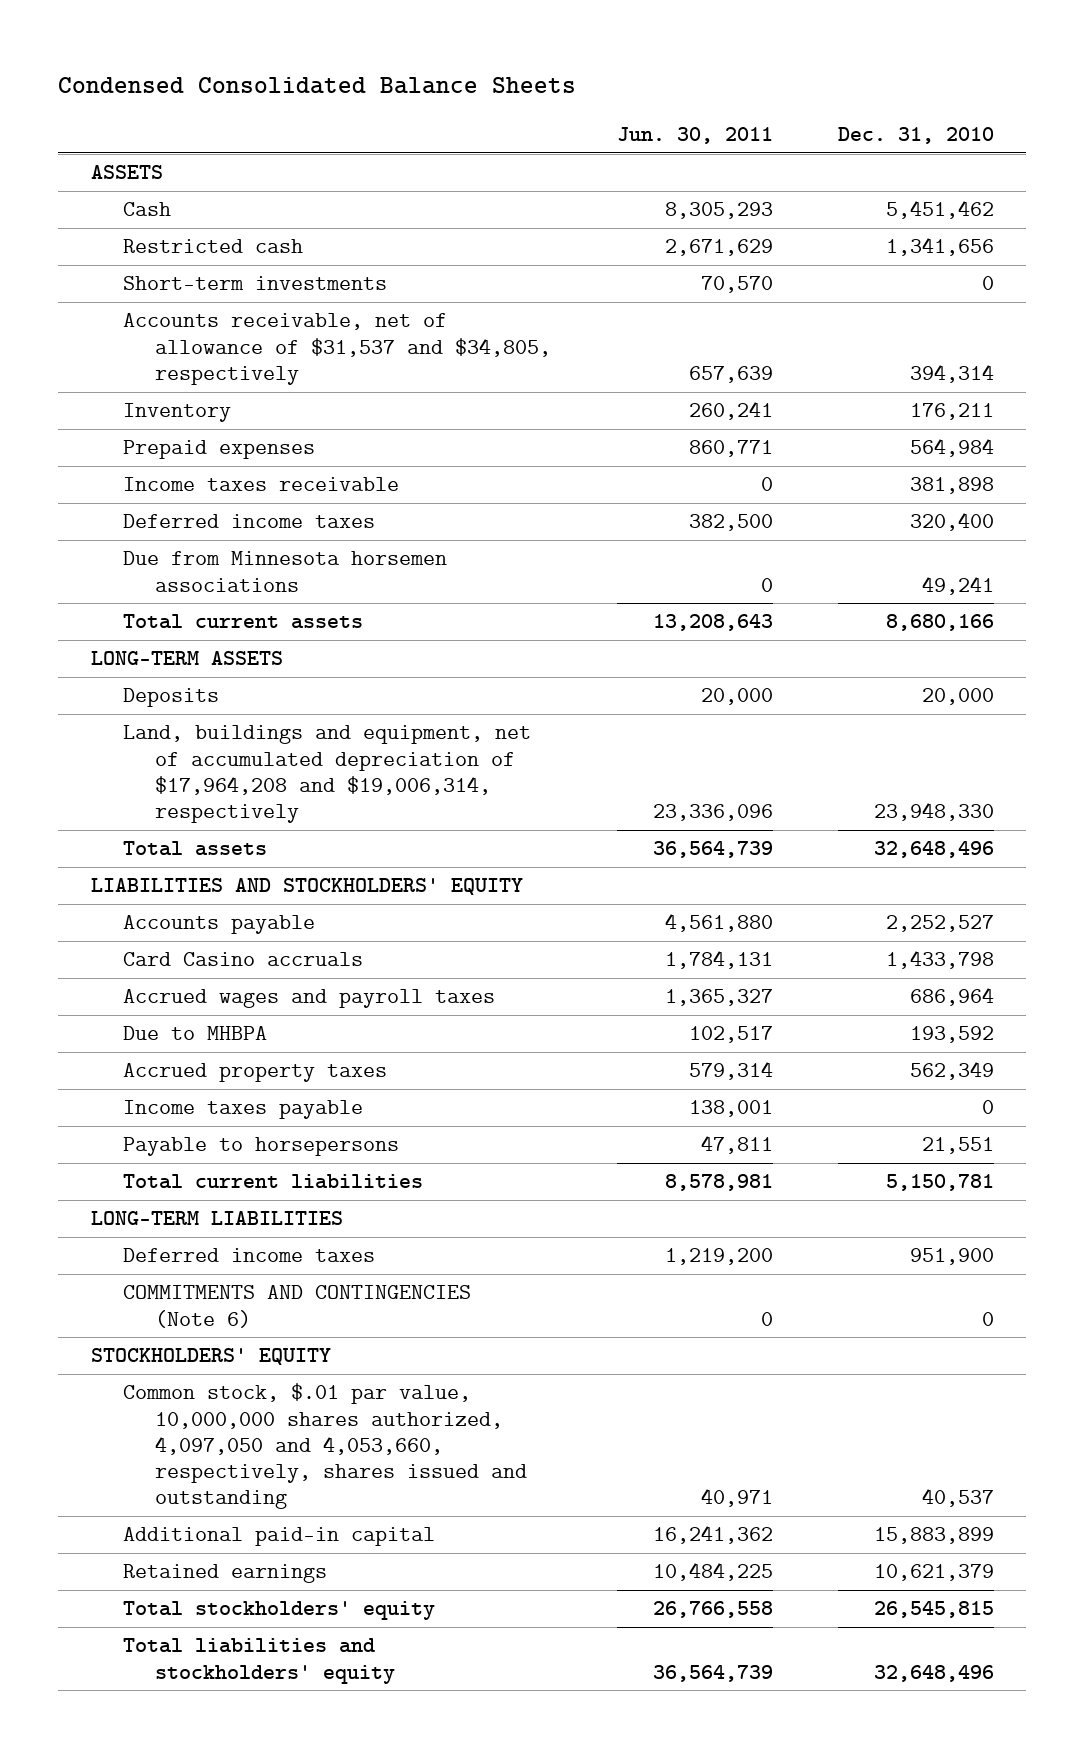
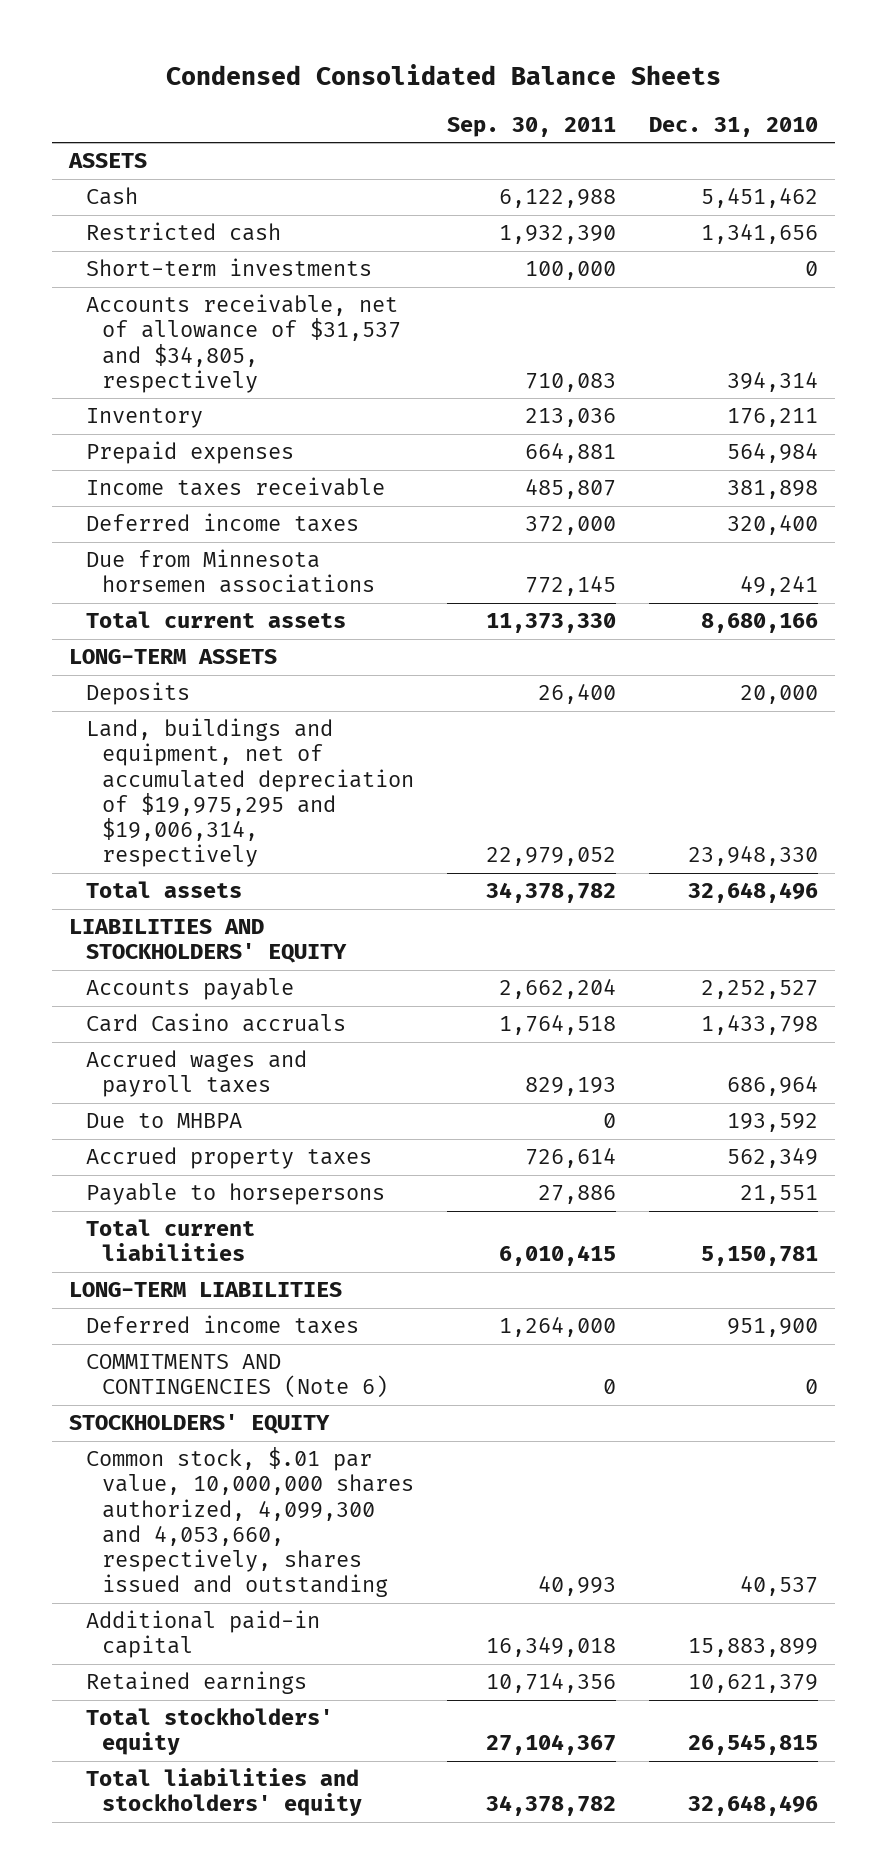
- | Jun. 30, 2011 | Dec. 31, 2010
+ | Sep. 30, 2011 | Dec. 31, 2010
- Land, buildings and equipment, net of accumulated depreciation of $17,964,208 and $19,006,314, respectively | 23,336,096 | 23,948,330
+ Land, buildings and equipment, net of accumulated depreciation of $19,975,295 and $19,006,314, respectively | 22,979,052 | 23,948,330
- Income taxes payable | 138,001 | 0
- Common stock, $.01 par value, 10,000,000 shares authorized, 4,097,050 and 4,053,660, respectively, shares issued and outstanding | 40,971 | 40,537
+ Common stock, $.01 par value, 10,000,000 shares authorized, 4,099,300 and 4,053,660, respectively, shares issued and outstanding | 40,993 | 40,537

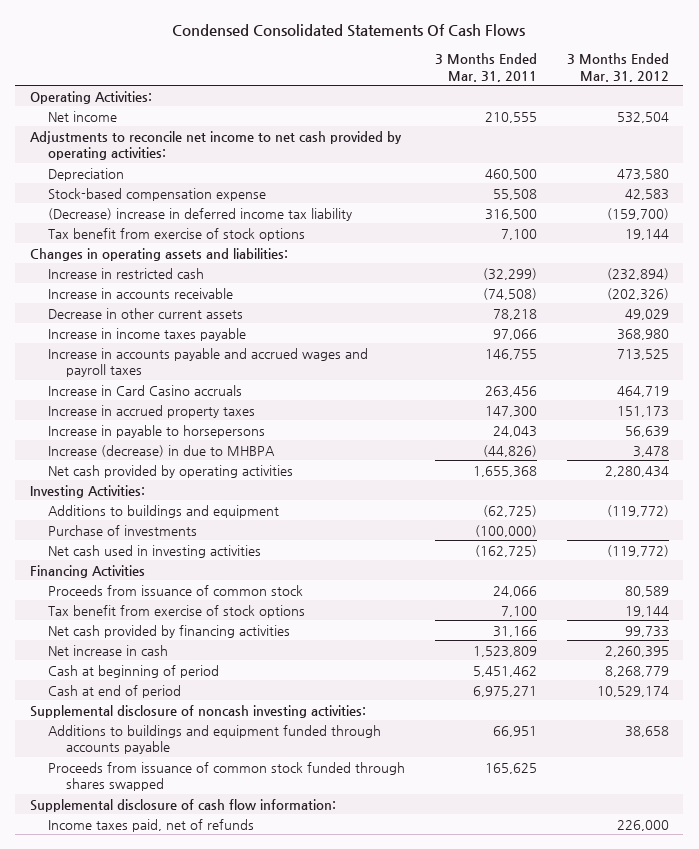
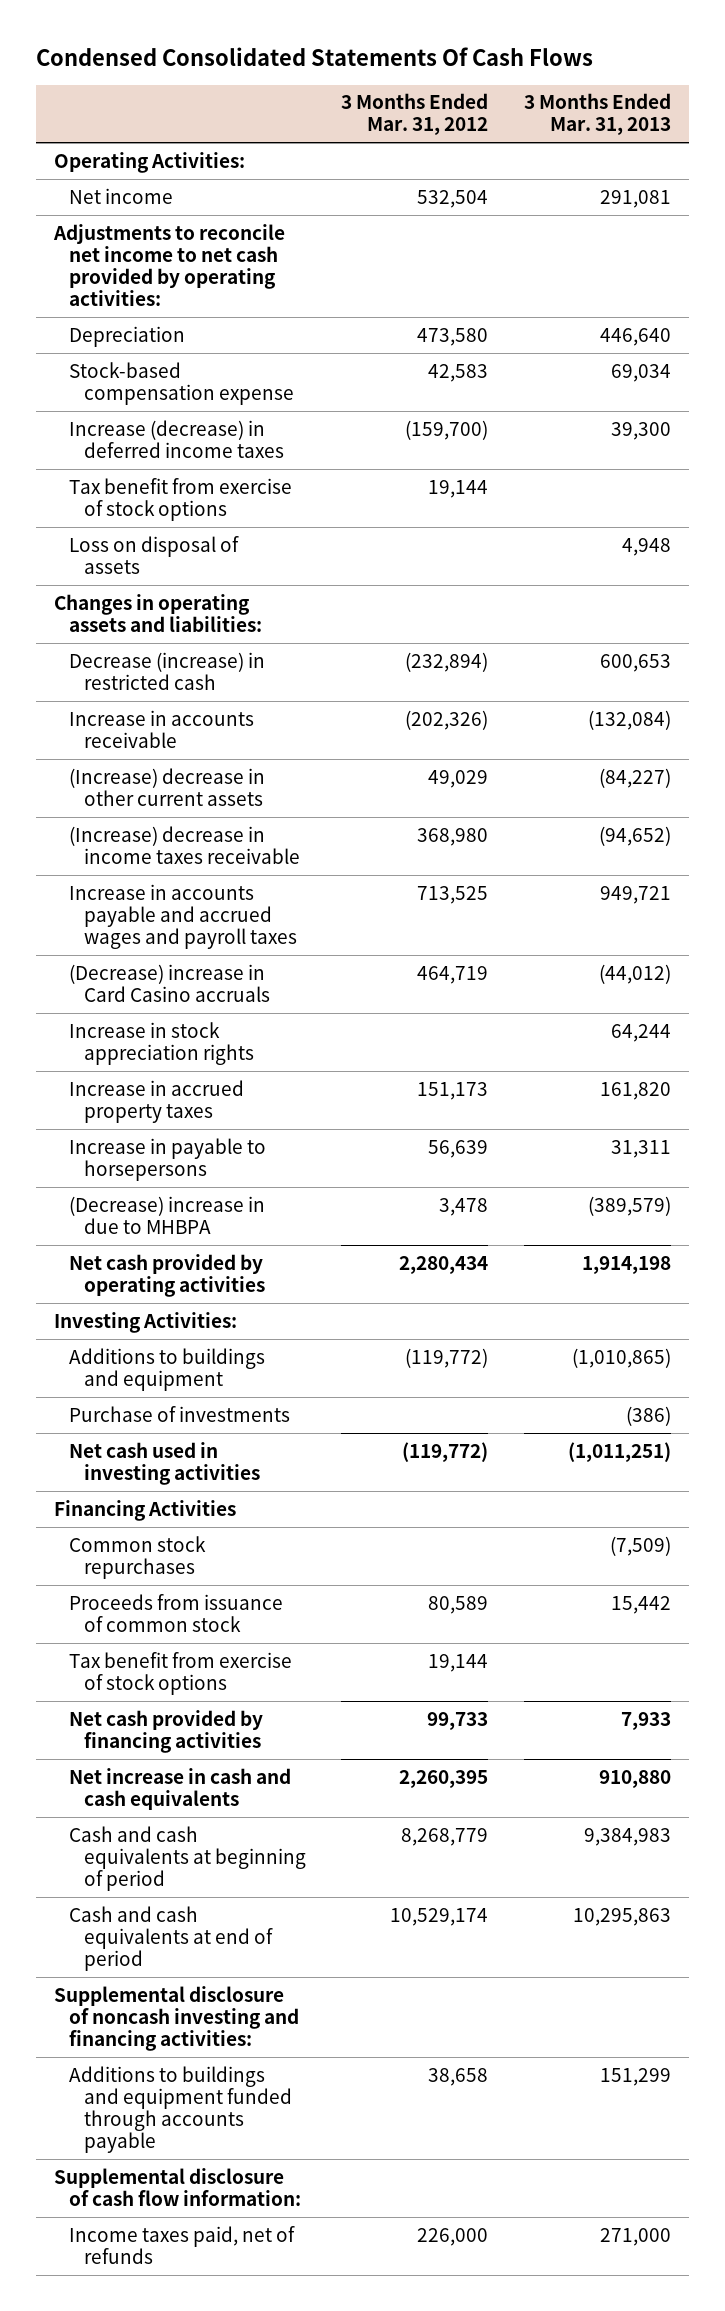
- | 3 Months Ended Mar. 31, 2011 | 3 Months Ended Mar. 31, 2012
+ | 3 Months Ended Mar. 31, 2012 | 3 Months Ended Mar. 31, 2013
- (Decrease) increase in deferred income tax liability | 316,500 | (159,700)
+ Increase (decrease) in deferred income taxes | (159,700) | 39,300
+ Loss on disposal of assets | | 4,948
- Increase in restricted cash | (32,299) | (232,894)
+ Decrease (increase) in restricted cash | (232,894) | 600,653
- Decrease in other current assets | 78,218 | 49,029
- Increase in income taxes payable | 97,066 | 368,980
+ (Increase) decrease in other current assets | 49,029 | (84,227)
+ (Increase) decrease in income taxes receivable | 368,980 | (94,652)
- Increase in Card Casino accruals | 263,456 | 464,719
+ (Decrease) increase in Card Casino accruals | 464,719 | (44,012)
+ Increase in stock appreciation rights | | 64,244
- Increase (decrease) in due to MHBPA | (44,826) | 3,478
+ (Decrease) increase in due to MHBPA | 3,478 | (389,579)
+ Common stock repurchases | | (7,509)
- Net increase in cash | 1,523,809 | 2,260,395
- Cash at beginning of period | 5,451,462 | 8,268,779
- Cash at end of period | 6,975,271 | 10,529,174
- Supplemental disclosure of noncash investing activities:
+ Net increase in cash and cash equivalents | 2,260,395 | 910,880
+ Cash and cash equivalents at beginning of period | 8,268,779 | 9,384,983
+ Cash and cash equivalents at end of period | 10,529,174 | 10,295,863
+ Supplemental disclosure of noncash investing and financing activities:
- Proceeds from issuance of common stock funded through shares swapped | 165,625 |

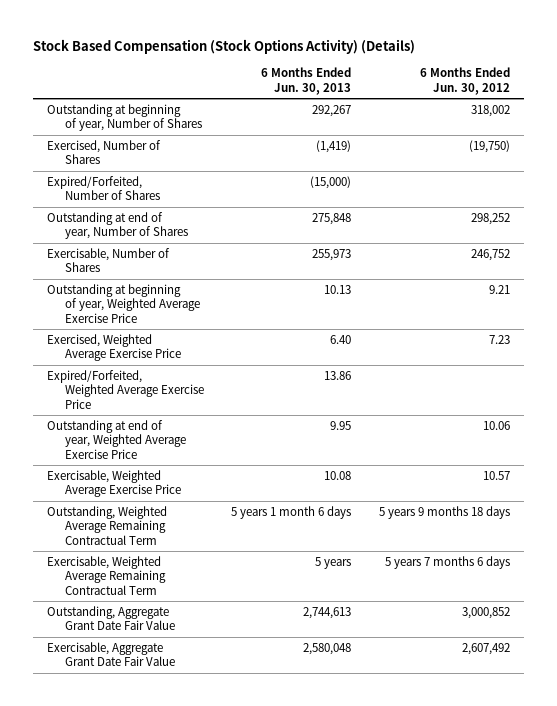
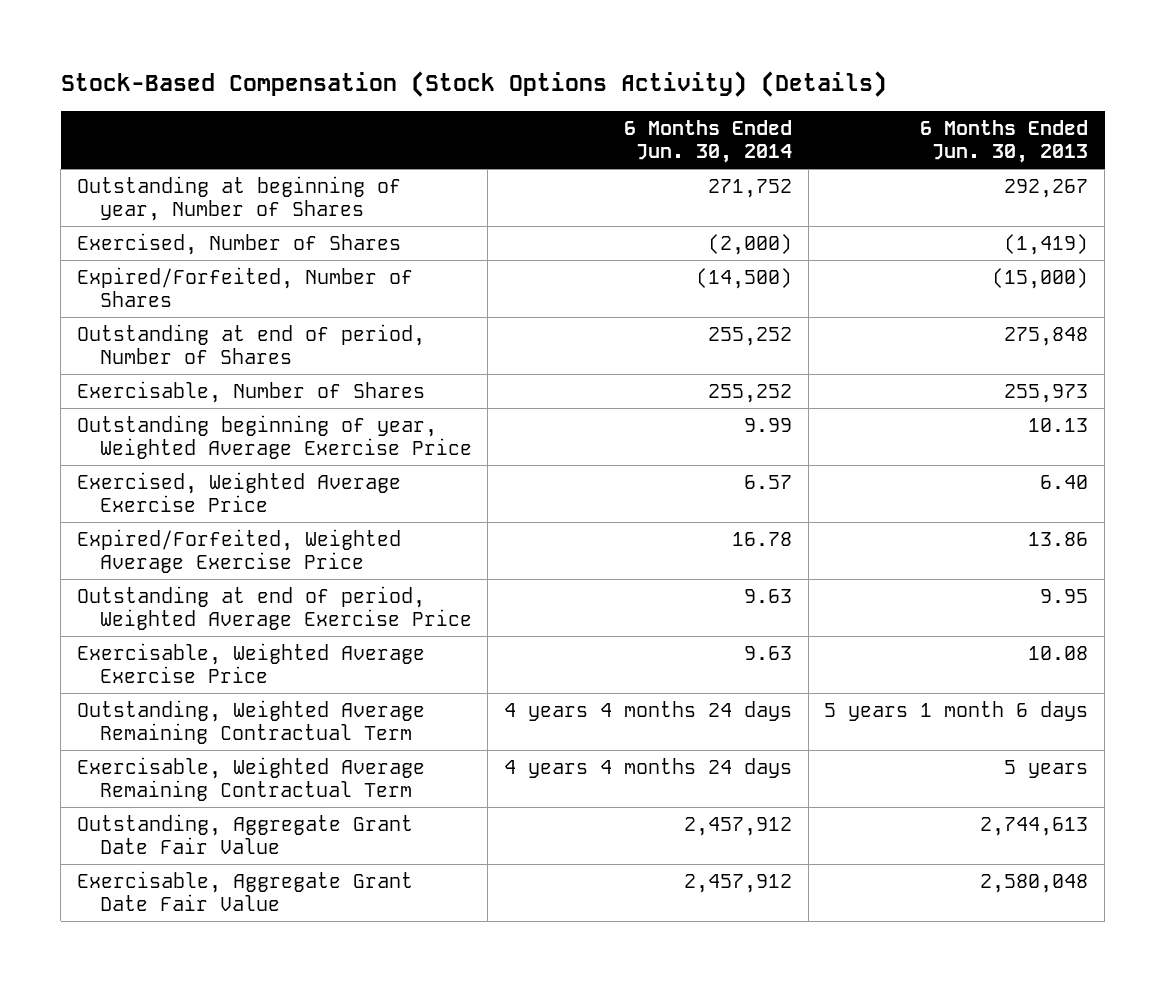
- Stock Based Compensation (Stock Options Activity) (Details)
+ Stock-Based Compensation (Stock Options Activity) (Details)
- | 6 Months Ended Jun. 30, 2013 | 6 Months Ended Jun. 30, 2012
+ | 6 Months Ended Jun. 30, 2014 | 6 Months Ended Jun. 30, 2013
- Outstanding at end of year, Number of Shares | 275,848 | 298,252
+ Outstanding at end of period, Number of Shares | 255,252 | 275,848
- Outstanding at beginning of year, Weighted Average Exercise Price | 10.13 | 9.21
+ Outstanding beginning of year, Weighted Average Exercise Price | 9.99 | 10.13
- Outstanding at end of year, Weighted Average Exercise Price | 9.95 | 10.06
+ Outstanding at end of period, Weighted Average Exercise Price | 9.63 | 9.95

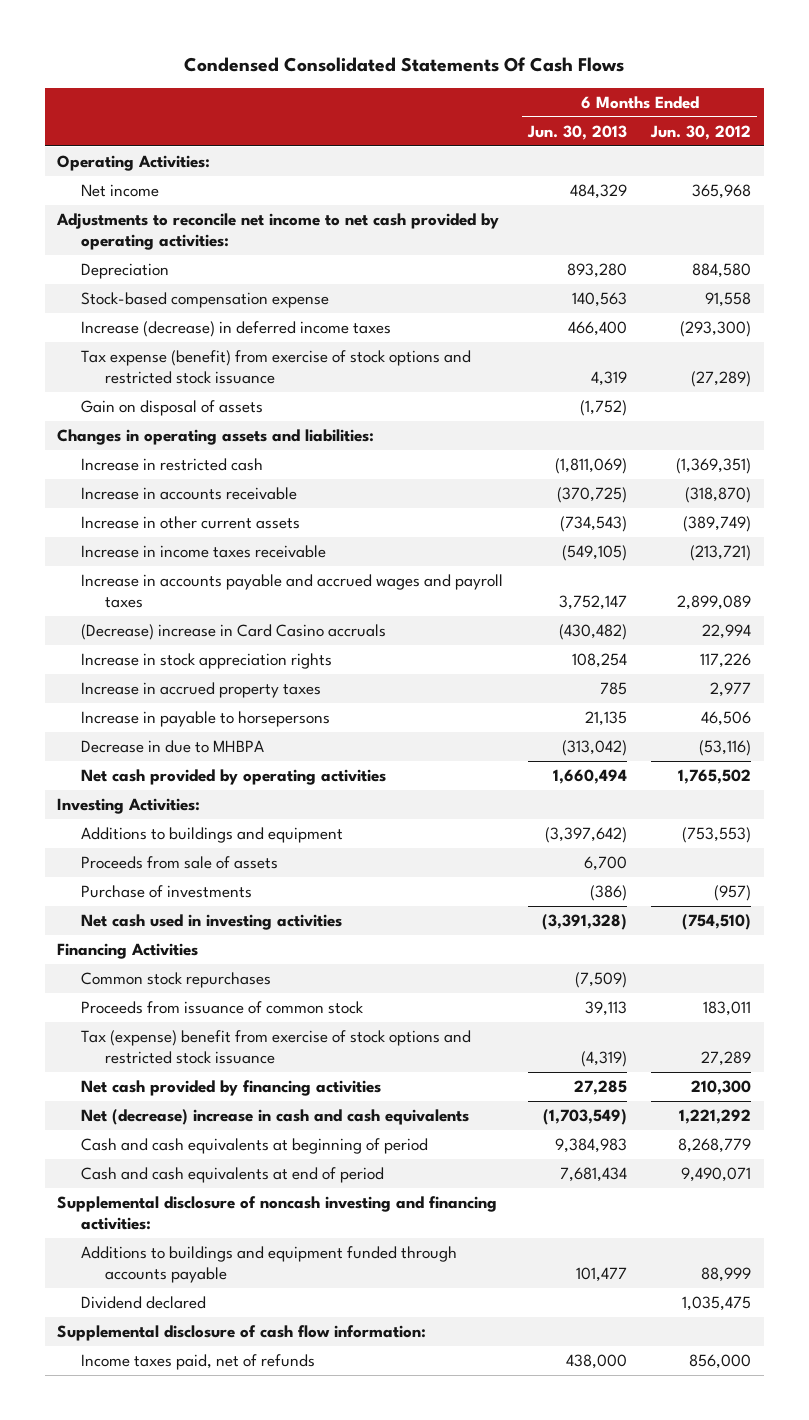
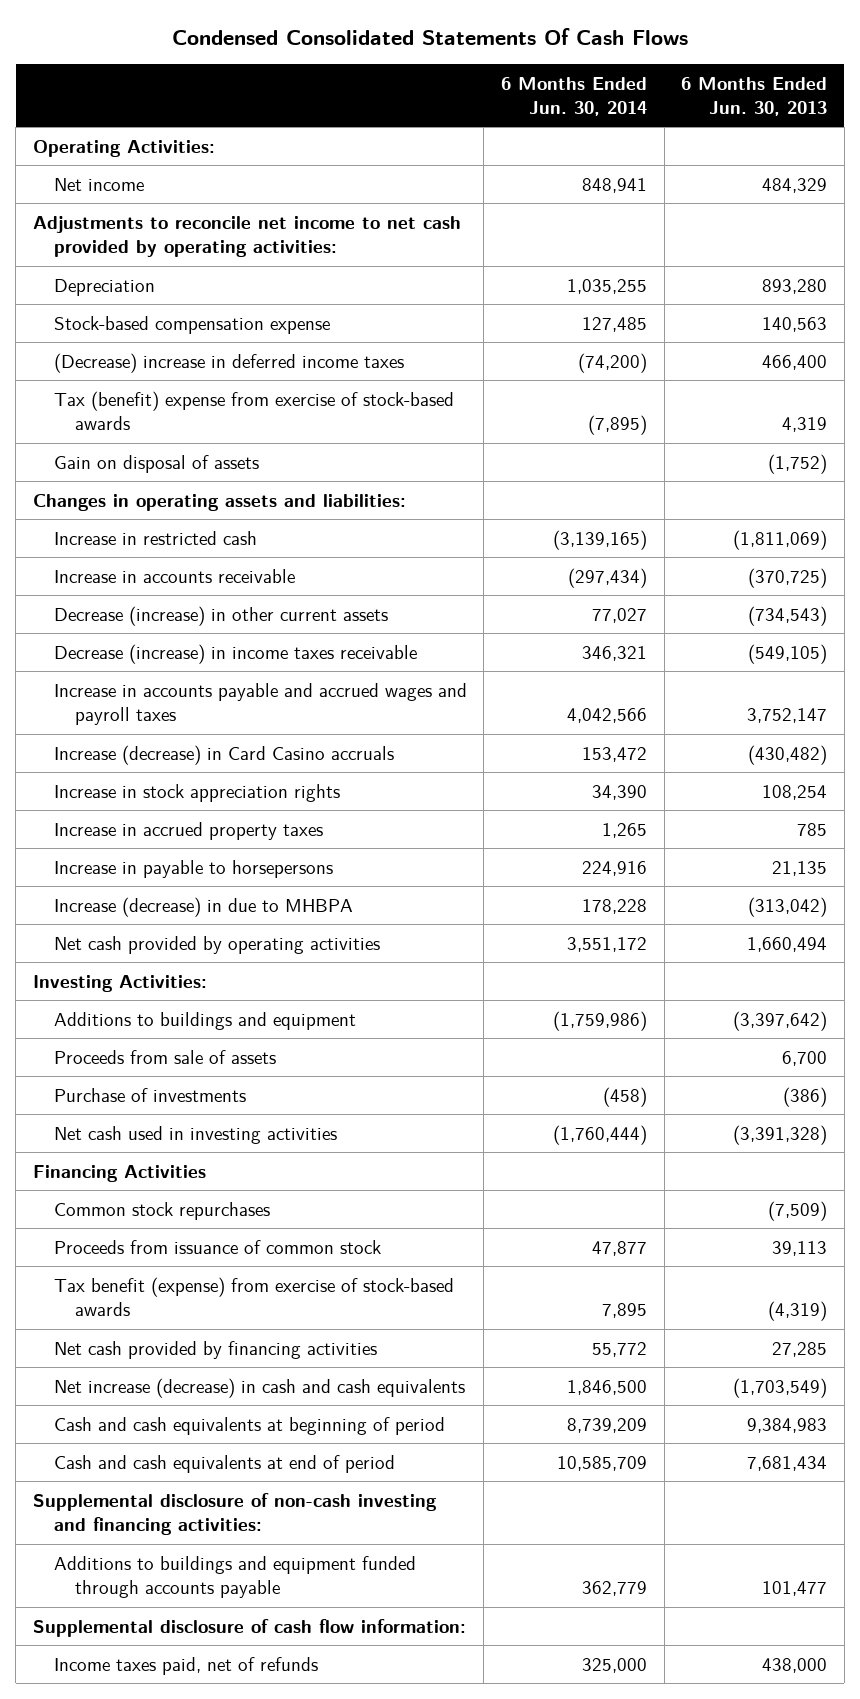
- | 6 Months Ended Jun. 30, 2013 | 6 Months Ended Jun. 30, 2012
+ | 6 Months Ended Jun. 30, 2014 | 6 Months Ended Jun. 30, 2013
- Increase (decrease) in deferred income taxes | 466,400 | (293,300)
- Tax expense (benefit) from exercise of stock options and restricted stock issuance | 4,319 | (27,289)
+ (Decrease) increase in deferred income taxes | (74,200) | 466,400
+ Tax (benefit) expense from exercise of stock-based awards | (7,895) | 4,319
- Increase in other current assets | (734,543) | (389,749)
- Increase in income taxes receivable | (549,105) | (213,721)
+ Decrease (increase) in other current assets | 77,027 | (734,543)
+ Decrease (increase) in income taxes receivable | 346,321 | (549,105)
- (Decrease) increase in Card Casino accruals | (430,482) | 22,994
+ Increase (decrease) in Card Casino accruals | 153,472 | (430,482)
- Decrease in due to MHBPA | (313,042) | (53,116)
+ Increase (decrease) in due to MHBPA | 178,228 | (313,042)
- Tax (expense) benefit from exercise of stock options and restricted stock issuance | (4,319) | 27,289
+ Tax benefit (expense) from exercise of stock-based awards | 7,895 | (4,319)
- Net (decrease) increase in cash and cash equivalents | (1,703,549) | 1,221,292
+ Net increase (decrease) in cash and cash equivalents | 1,846,500 | (1,703,549)
- Supplemental disclosure of noncash investing and financing activities:
+ Supplemental disclosure of non-cash investing and financing activities:
- Dividend declared | | 1,035,475

